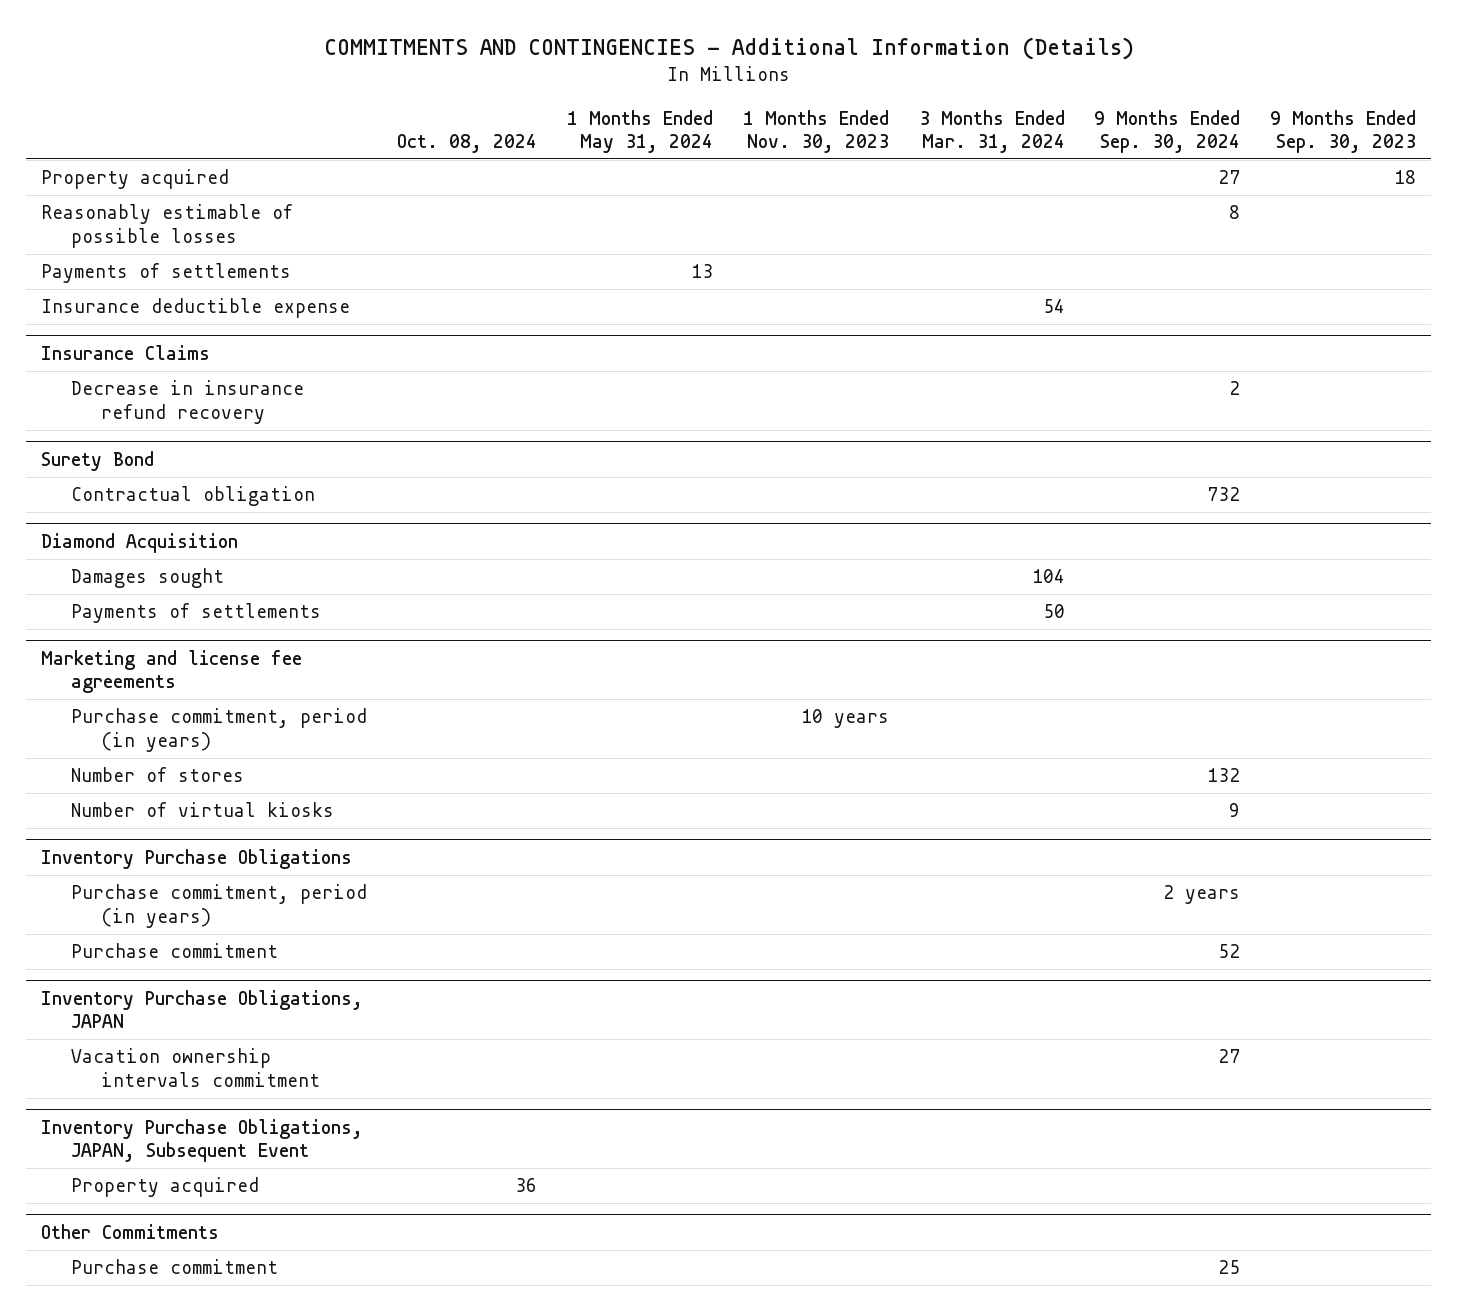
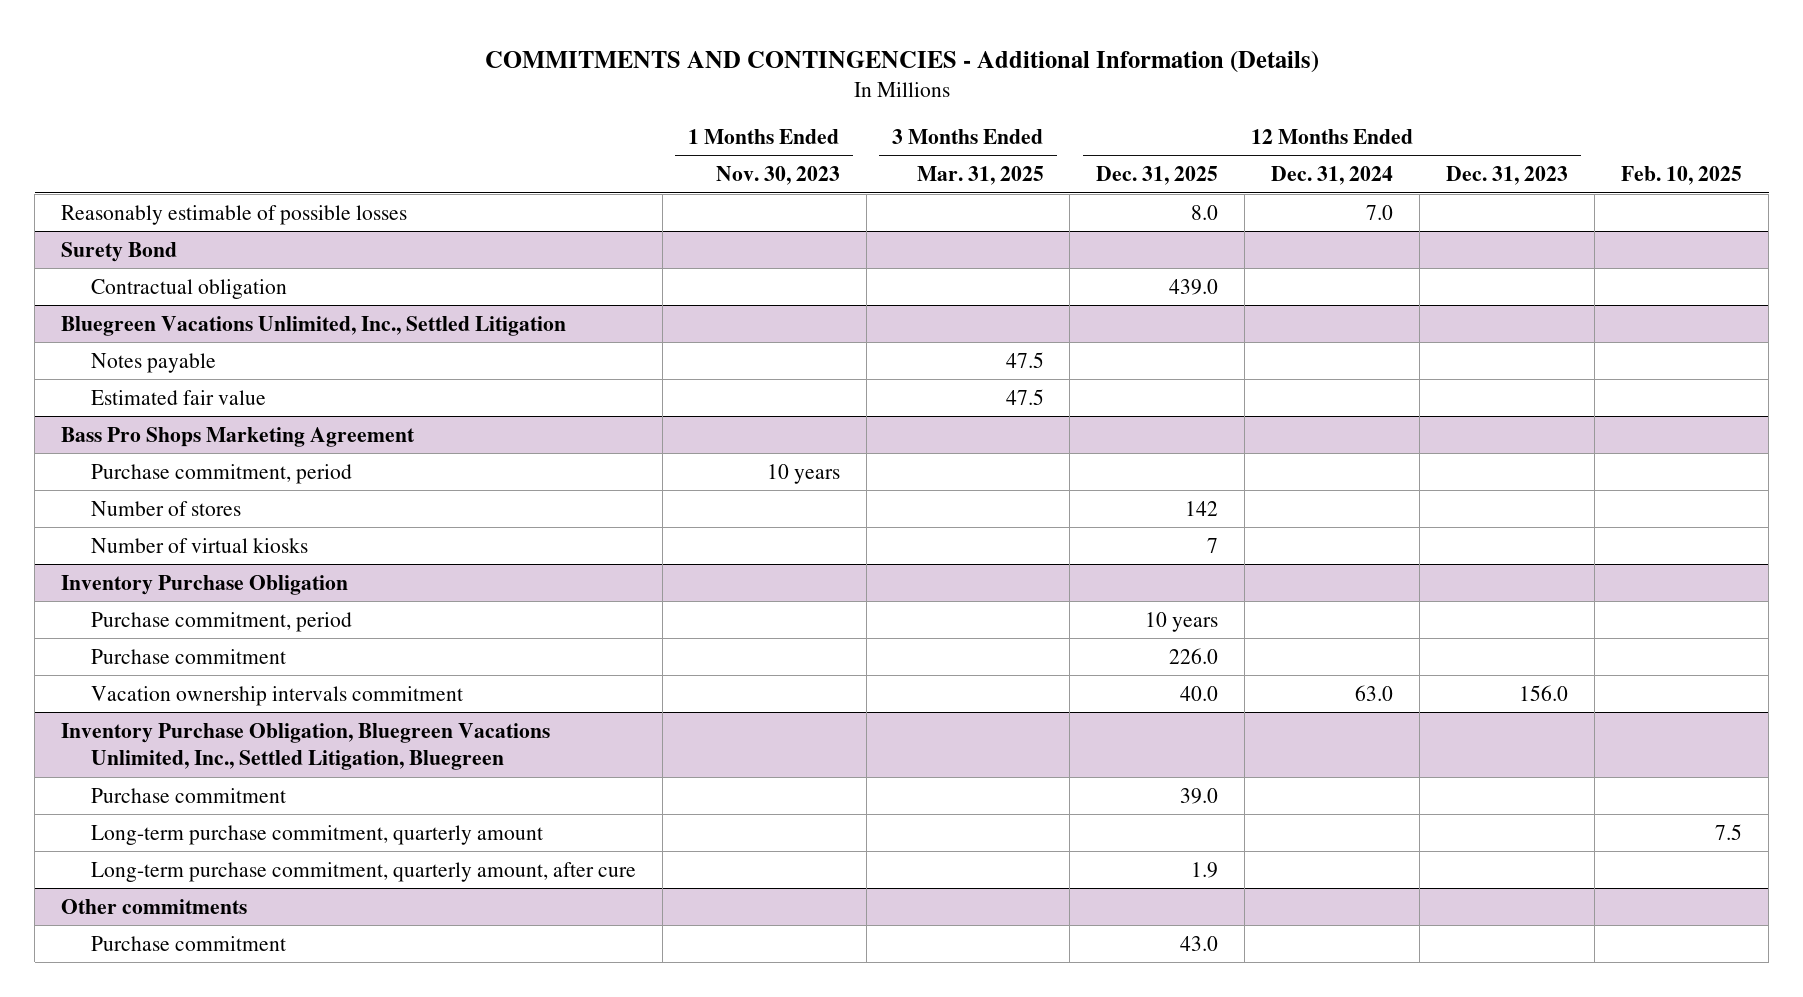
- | Oct. 08, 2024 | 1 Months Ended May 31, 2024 | 1 Months Ended Nov. 30, 2023 | 3 Months Ended Mar. 31, 2024 | 9 Months Ended Sep. 30, 2024 | 9 Months Ended Sep. 30, 2023
+ | 1 Months Ended Nov. 30, 2023 | 3 Months Ended Mar. 31, 2025 | 12 Months Ended Dec. 31, 2025 | 12 Months Ended Dec. 31, 2024 | 12 Months Ended Dec. 31, 2023 | Feb. 10, 2025
- Property acquired | | | | | 27 | 18
- Payments of settlements | | 13 | | | |
- Insurance deductible expense | | | | 54 | |
- Insurance Claims
- Decrease in insurance refund recovery | | | | | 2 |
- Diamond Acquisition
- Damages sought | | | | 104 | |
- Payments of settlements | | | | 50 | |
- Marketing and license fee agreements
- Purchase commitment, period (in years) | | | 10 years | | |
+ Bluegreen Vacations Unlimited, Inc., Settled Litigation
+ Notes payable | | 47.5 | | | |
+ Estimated fair value | | 47.5 | | | |
+ Bass Pro Shops Marketing Agreement
+ Purchase commitment, period | 10 years | | | | |
- Inventory Purchase Obligations
- Purchase commitment, period (in years) | | | | | 2 years |
+ Inventory Purchase Obligation
+ Purchase commitment, period | | | 10 years | | |
- Inventory Purchase Obligations, JAPAN
- Vacation ownership intervals commitment | | | | | 27 |
- Inventory Purchase Obligations, JAPAN, Subsequent Event
- Property acquired | 36 | | | | |
- Other Commitments
+ Vacation ownership intervals commitment | | | 40.0 | 63.0 | 156.0 |
+ Inventory Purchase Obligation, Bluegreen Vacations Unlimited, Inc., Settled Litigation, Bluegreen
+ Purchase commitment | | | 39.0 | | |
+ Long-term purchase commitment, quarterly amount | | | | | | 7.5
+ Long-term purchase commitment, quarterly amount, after cure | | | 1.9 | | |
+ Other commitments

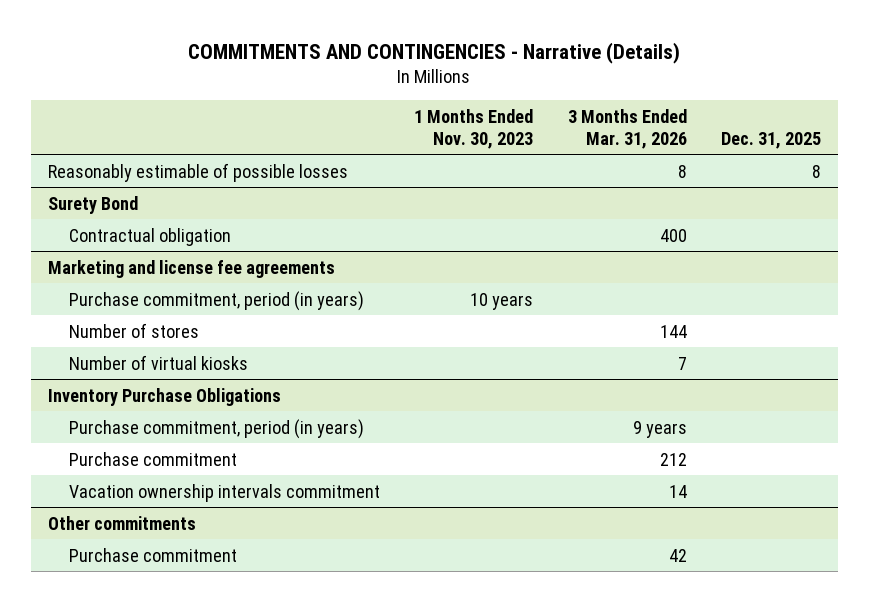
- COMMITMENTS AND CONTINGENCIES - Additional Information (Details)
+ COMMITMENTS AND CONTINGENCIES - Narrative (Details)
- | 1 Months Ended Nov. 30, 2023 | 3 Months Ended Mar. 31, 2025 | 12 Months Ended Dec. 31, 2025 | 12 Months Ended Dec. 31, 2024 | 12 Months Ended Dec. 31, 2023 | Feb. 10, 2025
+ | 1 Months Ended Nov. 30, 2023 | 3 Months Ended Mar. 31, 2026 | Dec. 31, 2025
- Bluegreen Vacations Unlimited, Inc., Settled Litigation
- Notes payable | | 47.5 | | | |
- Estimated fair value | | 47.5 | | | |
- Bass Pro Shops Marketing Agreement
- Purchase commitment, period | 10 years | | | | |
+ Marketing and license fee agreements
+ Purchase commitment, period (in years) | 10 years | |
- Inventory Purchase Obligation
- Purchase commitment, period | | | 10 years | | |
+ Inventory Purchase Obligations
+ Purchase commitment, period (in years) | | 9 years |
- Inventory Purchase Obligation, Bluegreen Vacations Unlimited, Inc., Settled Litigation, Bluegreen
- Purchase commitment | | | 39.0 | | |
- Long-term purchase commitment, quarterly amount | | | | | | 7.5
- Long-term purchase commitment, quarterly amount, after cure | | | 1.9 | | |

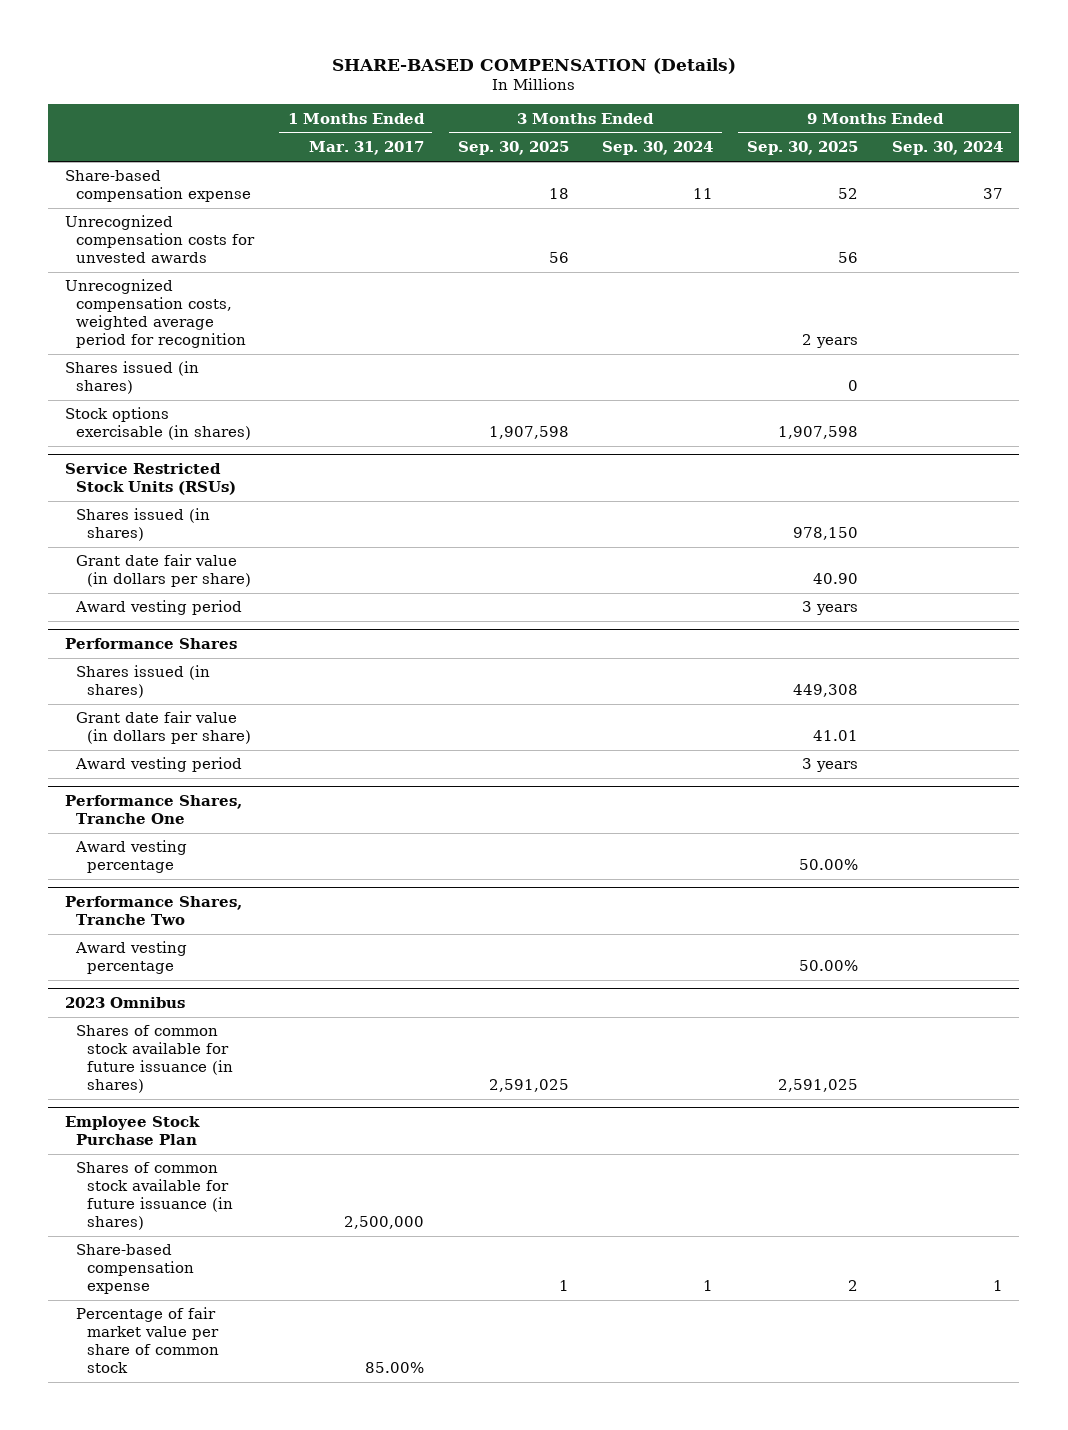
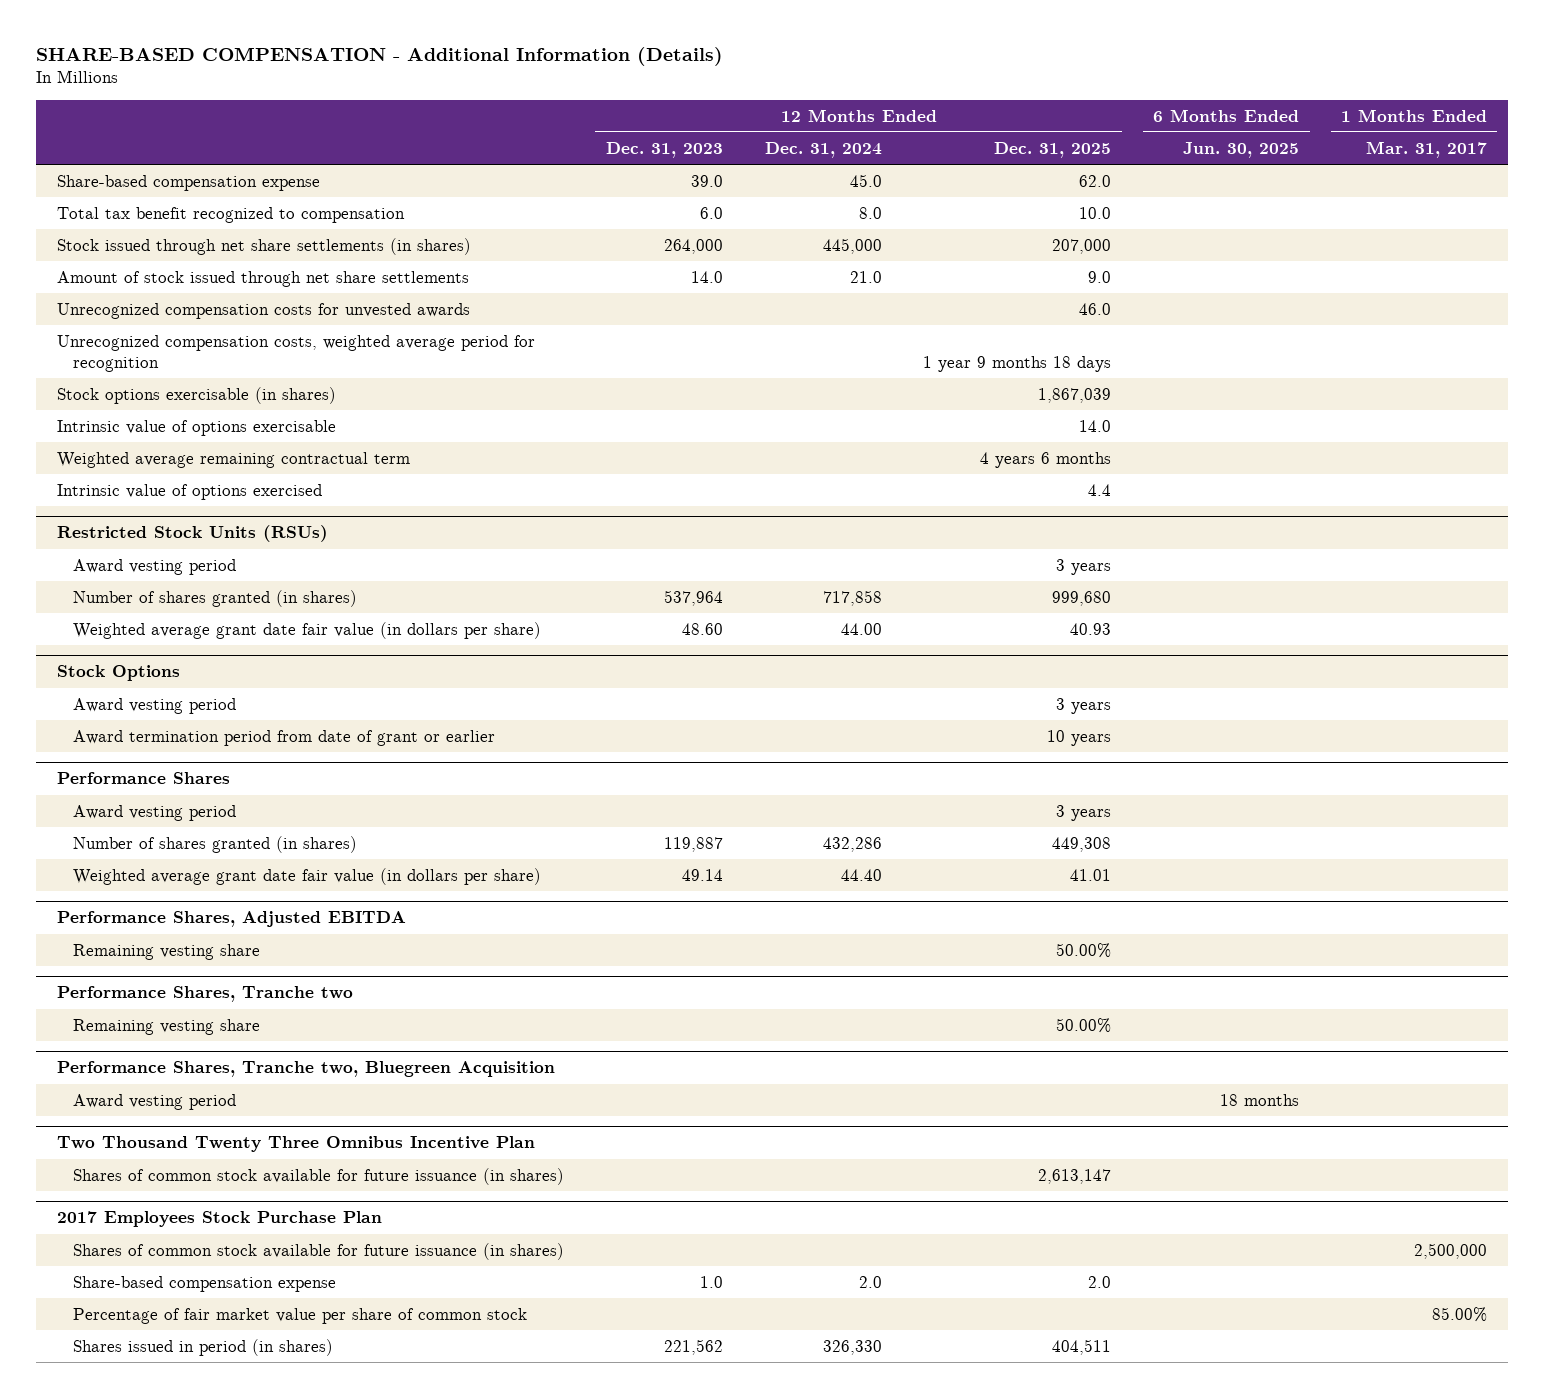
- SHARE-BASED COMPENSATION (Details)
+ SHARE-BASED COMPENSATION - Additional Information (Details)
- | 1 Months Ended Mar. 31, 2017 | 3 Months Ended Sep. 30, 2025 | 3 Months Ended Sep. 30, 2024 | 9 Months Ended Sep. 30, 2025 | 9 Months Ended Sep. 30, 2024
+ | 12 Months Ended Dec. 31, 2023 | 12 Months Ended Dec. 31, 2024 | 12 Months Ended Dec. 31, 2025 | 6 Months Ended Jun. 30, 2025 | 1 Months Ended Mar. 31, 2017
+ Total tax benefit recognized to compensation | 6.0 | 8.0 | 10.0 | |
+ Stock issued through net share settlements (in shares) | 264,000 | 445,000 | 207,000 | |
+ Amount of stock issued through net share settlements | 14.0 | 21.0 | 9.0 | |
- Shares issued (in shares) | | | | 0 |
- Service Restricted Stock Units (RSUs)
- Shares issued (in shares) | | | | 978,150 |
- Grant date fair value (in dollars per share) | | | | 40.90 |
+ Intrinsic value of options exercisable | | | 14.0 | |
+ Weighted average remaining contractual term | | | 4 years 6 months | |
+ Intrinsic value of options exercised | | | 4.4 | |
+ Restricted Stock Units (RSUs)
+ Number of shares granted (in shares) | 537,964 | 717,858 | 999,680 | |
+ Weighted average grant date fair value (in dollars per share) | 48.60 | 44.00 | 40.93 | |
+ Stock Options
+ Award vesting period | | | 3 years | |
+ Award termination period from date of grant or earlier | | | 10 years | |
@ Performance Shares
- Shares issued (in shares) | | | | 449,308 |
- Grant date fair value (in dollars per share) | | | | 41.01 |
- Performance Shares, Tranche One
- Award vesting percentage | | | | 50.00% |
- Performance Shares, Tranche Two
- Award vesting percentage | | | | 50.00% |
- 2023 Omnibus
@ Performance Shares
+ Number of shares granted (in shares) | 119,887 | 432,286 | 449,308 | |
+ Weighted average grant date fair value (in dollars per share) | 49.14 | 44.40 | 41.01 | |
+ Performance Shares, Adjusted EBITDA
+ Remaining vesting share | | | 50.00% | |
+ Performance Shares, Tranche two
+ Remaining vesting share | | | 50.00% | |
+ Performance Shares, Tranche two, Bluegreen Acquisition
+ Award vesting period | | | | 18 months |
+ Two Thousand Twenty Three Omnibus Incentive Plan
- Employee Stock Purchase Plan
+ 2017 Employees Stock Purchase Plan
+ Shares issued in period (in shares) | 221,562 | 326,330 | 404,511 | |

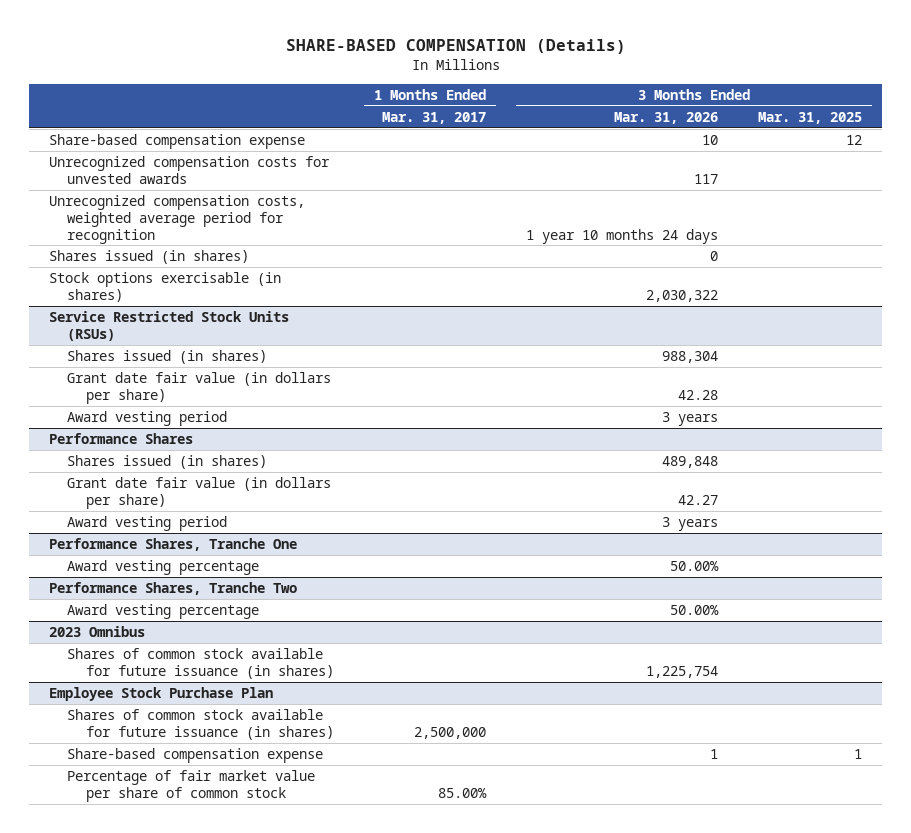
- SHARE-BASED COMPENSATION - Additional Information (Details)
+ SHARE-BASED COMPENSATION (Details)
- | 12 Months Ended Dec. 31, 2023 | 12 Months Ended Dec. 31, 2024 | 12 Months Ended Dec. 31, 2025 | 6 Months Ended Jun. 30, 2025 | 1 Months Ended Mar. 31, 2017
+ | 1 Months Ended Mar. 31, 2017 | 3 Months Ended Mar. 31, 2026 | 3 Months Ended Mar. 31, 2025
- Total tax benefit recognized to compensation | 6.0 | 8.0 | 10.0 | |
- Stock issued through net share settlements (in shares) | 264,000 | 445,000 | 207,000 | |
- Amount of stock issued through net share settlements | 14.0 | 21.0 | 9.0 | |
+ Shares issued (in shares) | | 0 |
- Intrinsic value of options exercisable | | | 14.0 | |
- Weighted average remaining contractual term | | | 4 years 6 months | |
- Intrinsic value of options exercised | | | 4.4 | |
- Restricted Stock Units (RSUs)
+ Service Restricted Stock Units (RSUs)
+ Shares issued (in shares) | | 988,304 |
+ Grant date fair value (in dollars per share) | | 42.28 |
- Number of shares granted (in shares) | 537,964 | 717,858 | 999,680 | |
- Weighted average grant date fair value (in dollars per share) | 48.60 | 44.00 | 40.93 | |
- Stock Options
- Award vesting period | | | 3 years | |
- Award termination period from date of grant or earlier | | | 10 years | |
@ Performance Shares
+ Shares issued (in shares) | | 489,848 |
+ Grant date fair value (in dollars per share) | | 42.27 |
- Number of shares granted (in shares) | 119,887 | 432,286 | 449,308 | |
- Weighted average grant date fair value (in dollars per share) | 49.14 | 44.40 | 41.01 | |
- Performance Shares, Adjusted EBITDA
- Remaining vesting share | | | 50.00% | |
- Performance Shares, Tranche two
- Remaining vesting share | | | 50.00% | |
- Performance Shares, Tranche two, Bluegreen Acquisition
- Award vesting period | | | | 18 months |
- Two Thousand Twenty Three Omnibus Incentive Plan
+ Performance Shares, Tranche One
+ Award vesting percentage | | 50.00% |
+ Performance Shares, Tranche Two
+ Award vesting percentage | | 50.00% |
+ 2023 Omnibus
- 2017 Employees Stock Purchase Plan
+ Employee Stock Purchase Plan
- Shares issued in period (in shares) | 221,562 | 326,330 | 404,511 | |

